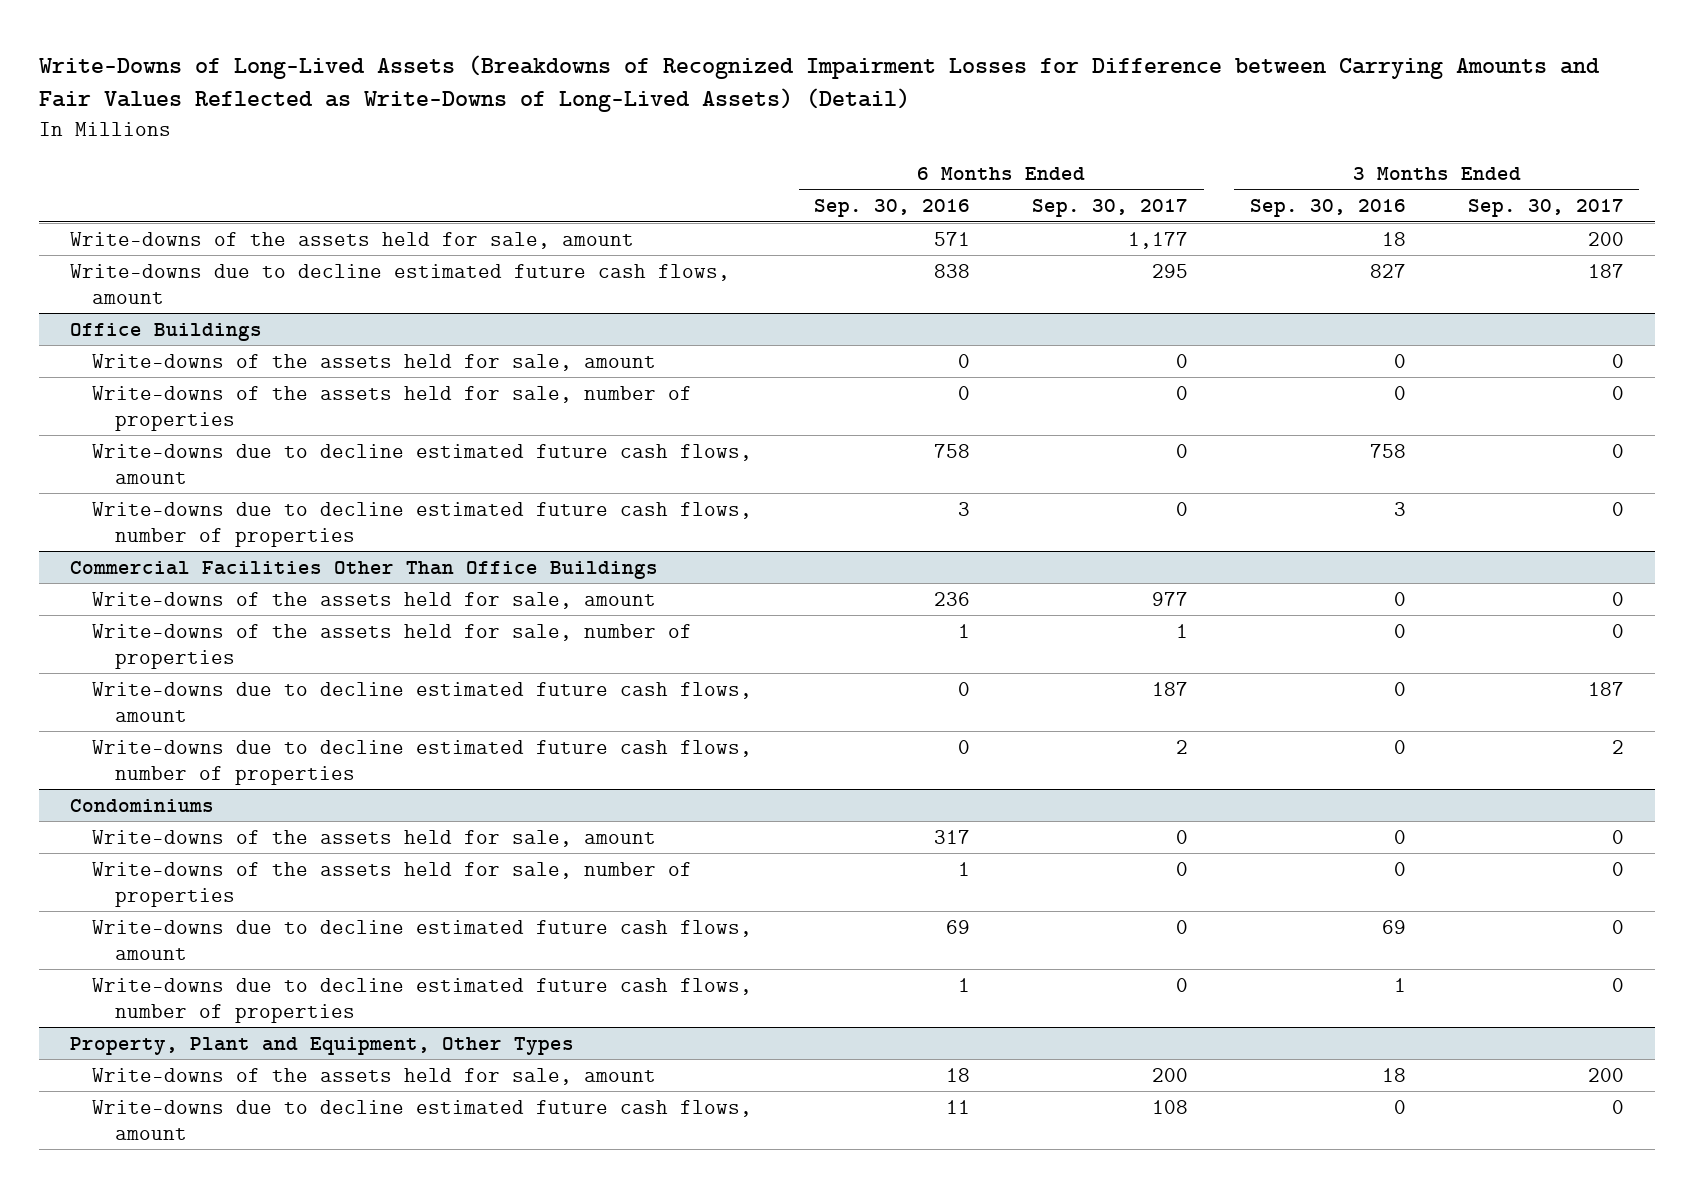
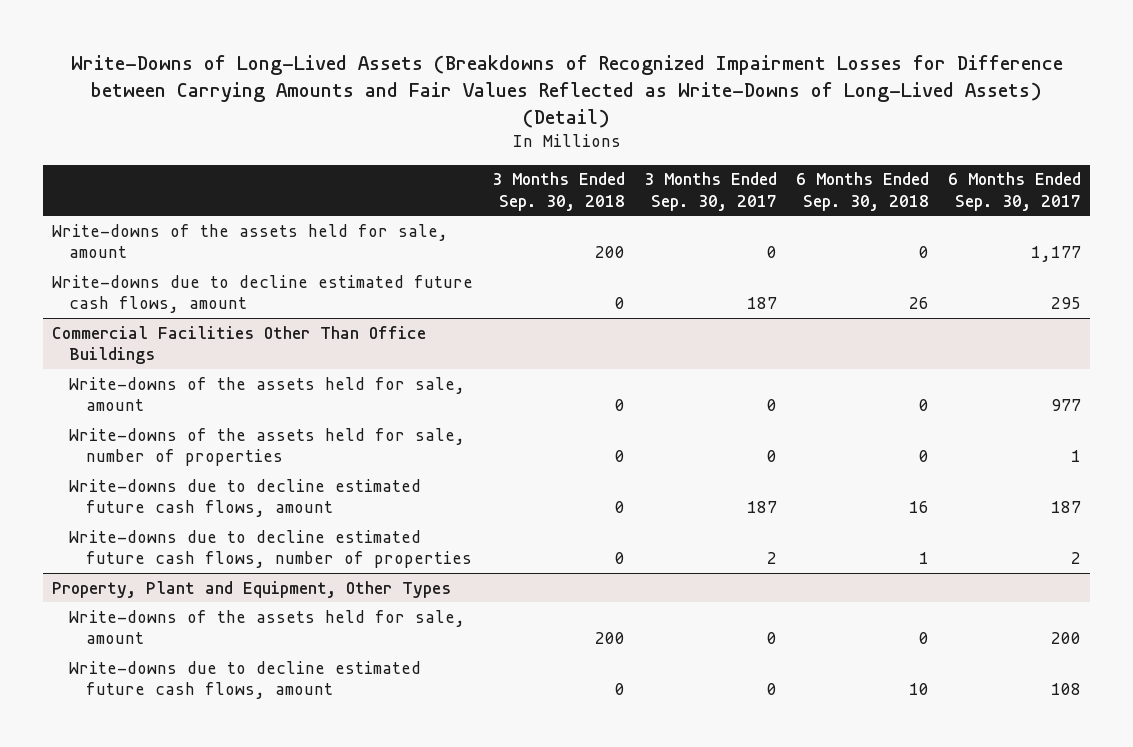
- | 6 Months Ended Sep. 30, 2016 | 6 Months Ended Sep. 30, 2017 | 3 Months Ended Sep. 30, 2016 | 3 Months Ended Sep. 30, 2017
+ | 3 Months Ended Sep. 30, 2018 | 3 Months Ended Sep. 30, 2017 | 6 Months Ended Sep. 30, 2018 | 6 Months Ended Sep. 30, 2017
- Write-downs of the assets held for sale, amount | 571 | 1,177 | 18 | 200
+ Write-downs of the assets held for sale, amount | 200 | 0 | 0 | 1,177
- Office Buildings
- Write-downs of the assets held for sale, amount | 0 | 0 | 0 | 0
- Write-downs of the assets held for sale, number of properties | 0 | 0 | 0 | 0
- Write-downs due to decline estimated future cash flows, amount | 758 | 0 | 758 | 0
- Write-downs due to decline estimated future cash flows, number of properties | 3 | 0 | 3 | 0
- Condominiums
- Write-downs of the assets held for sale, amount | 317 | 0 | 0 | 0
- Write-downs of the assets held for sale, number of properties | 1 | 0 | 0 | 0
- Write-downs due to decline estimated future cash flows, amount | 69 | 0 | 69 | 0
- Write-downs due to decline estimated future cash flows, number of properties | 1 | 0 | 1 | 0
@ Property, Plant and Equipment, Other Types
- Write-downs of the assets held for sale, amount | 18 | 200 | 18 | 200
+ Write-downs of the assets held for sale, amount | 200 | 0 | 0 | 200

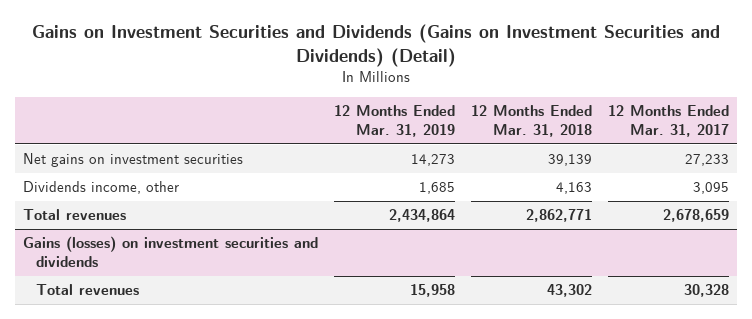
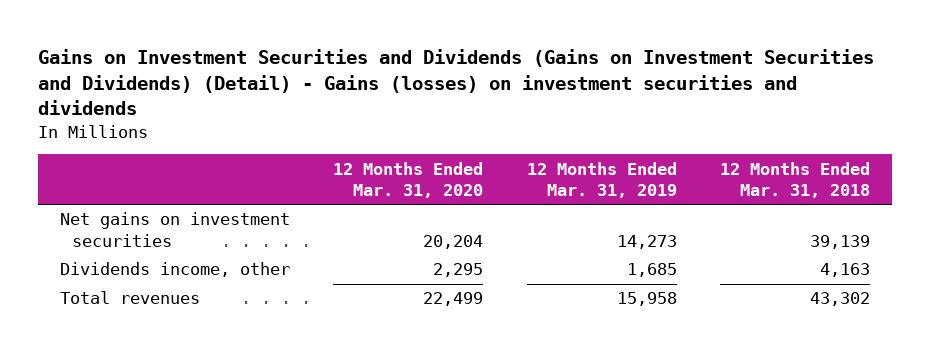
- Gains on Investment Securities and Dividends (Gains on Investment Securities and Dividends) (Detail)
+ Gains on Investment Securities and Dividends (Gains on Investment Securities and Dividends) (Detail) - Gains (losses) on investment securities and dividends
- | 12 Months Ended Mar. 31, 2019 | 12 Months Ended Mar. 31, 2018 | 12 Months Ended Mar. 31, 2017
+ | 12 Months Ended Mar. 31, 2020 | 12 Months Ended Mar. 31, 2019 | 12 Months Ended Mar. 31, 2018
- Total revenues | 2,434,864 | 2,862,771 | 2,678,659
- Gains (losses) on investment securities and dividends

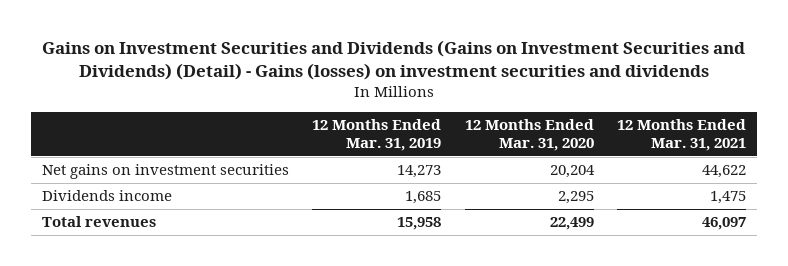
- | 12 Months Ended Mar. 31, 2020 | 12 Months Ended Mar. 31, 2019 | 12 Months Ended Mar. 31, 2018
+ | 12 Months Ended Mar. 31, 2019 | 12 Months Ended Mar. 31, 2020 | 12 Months Ended Mar. 31, 2021
- Dividends income, other | 2,295 | 1,685 | 4,163
+ Dividends income | 1,685 | 2,295 | 1,475

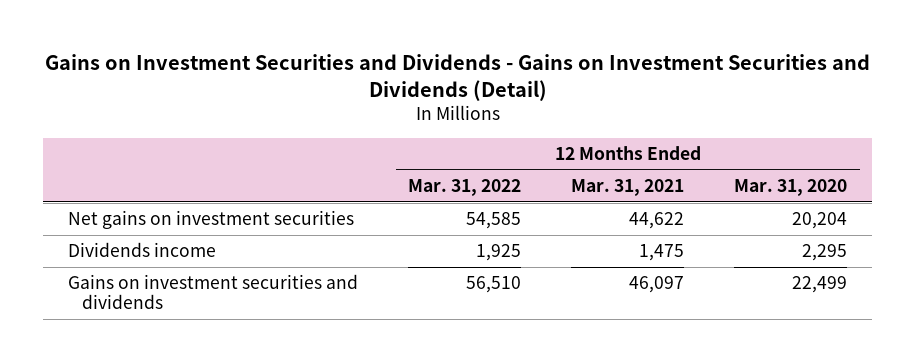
- Gains on Investment Securities and Dividends (Gains on Investment Securities and Dividends) (Detail) - Gains (losses) on investment securities and dividends
+ Gains on Investment Securities and Dividends - Gains on Investment Securities and Dividends (Detail)
- | 12 Months Ended Mar. 31, 2019 | 12 Months Ended Mar. 31, 2020 | 12 Months Ended Mar. 31, 2021
+ | 12 Months Ended Mar. 31, 2022 | 12 Months Ended Mar. 31, 2021 | 12 Months Ended Mar. 31, 2020
- Total revenues | 15,958 | 22,499 | 46,097
+ Gains on investment securities and dividends | 56,510 | 46,097 | 22,499

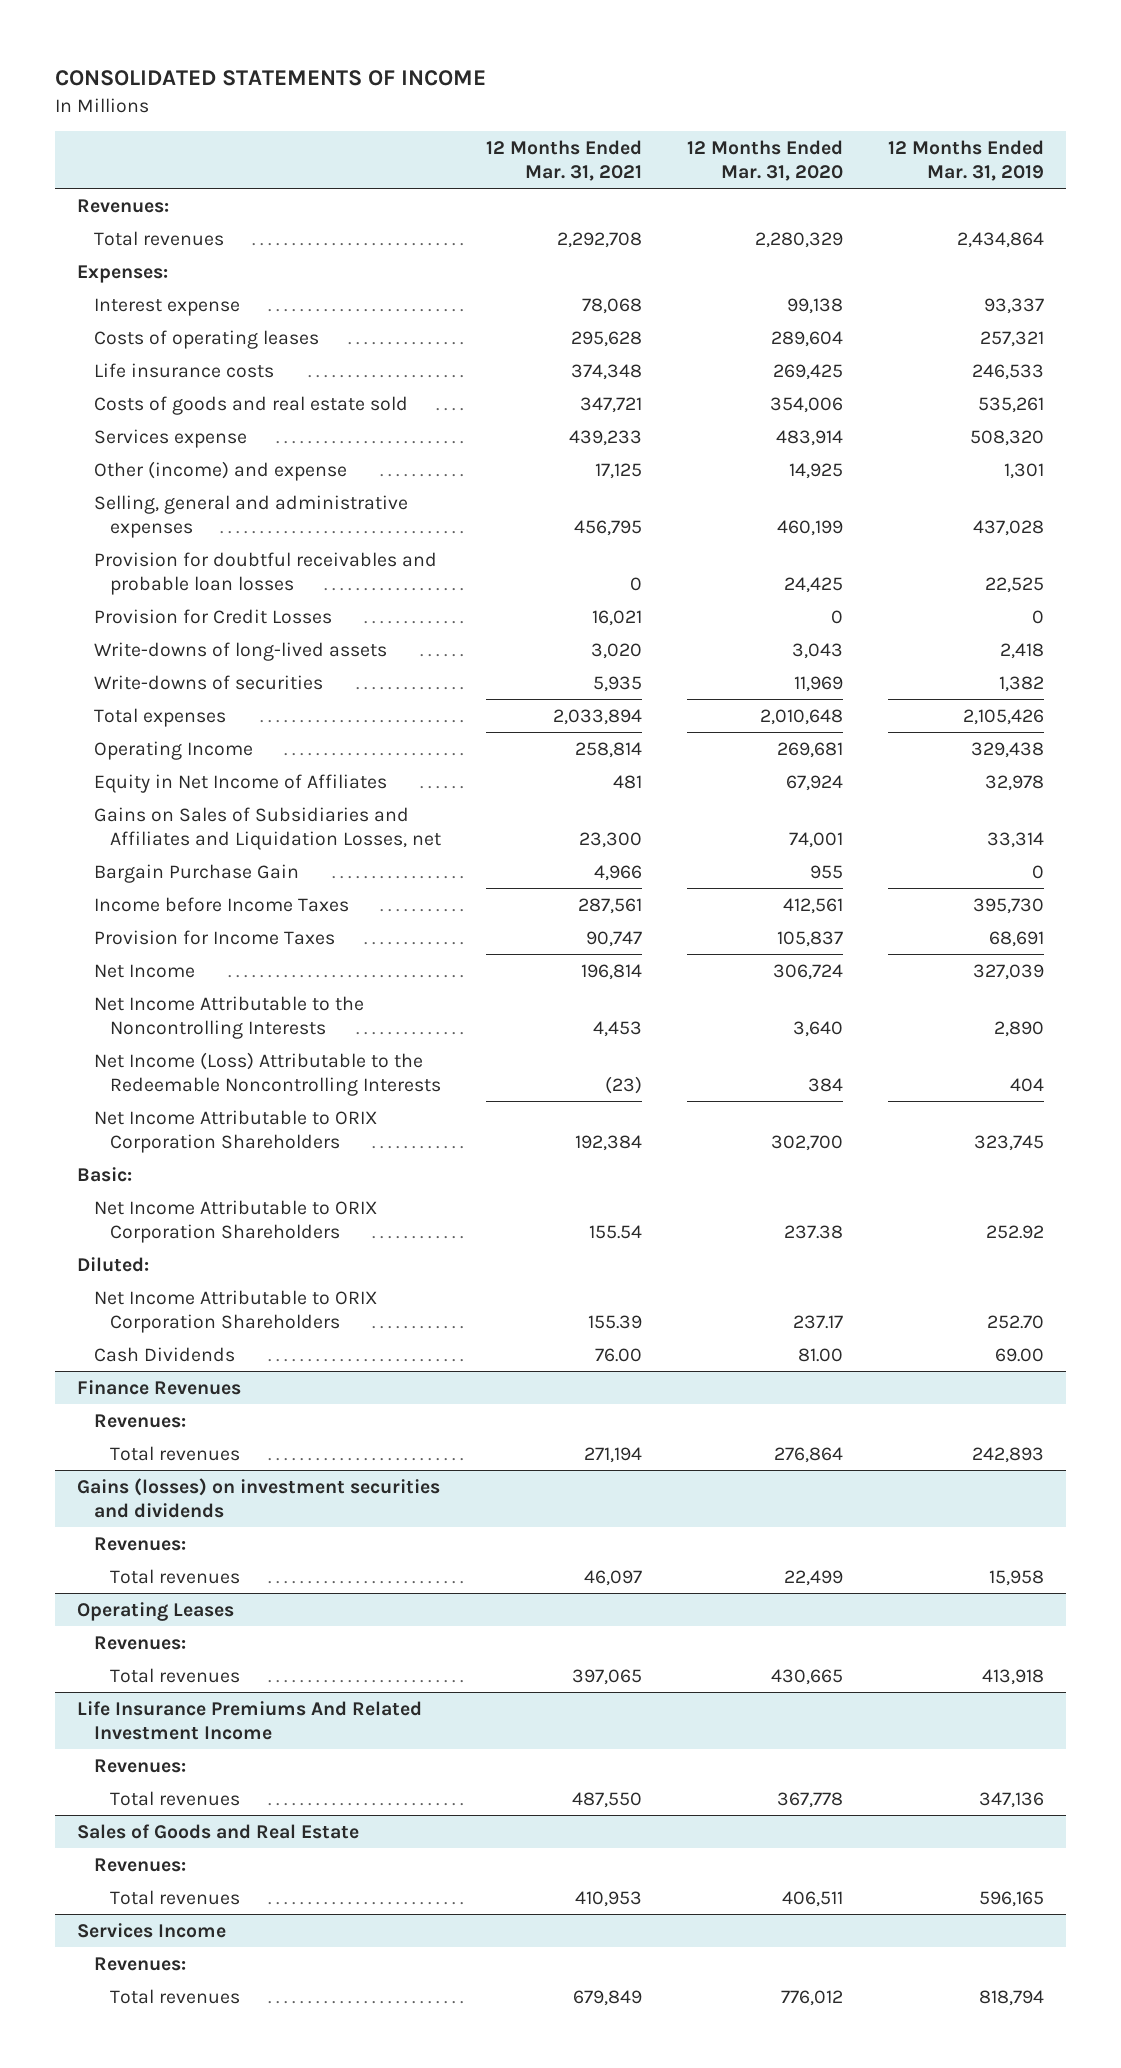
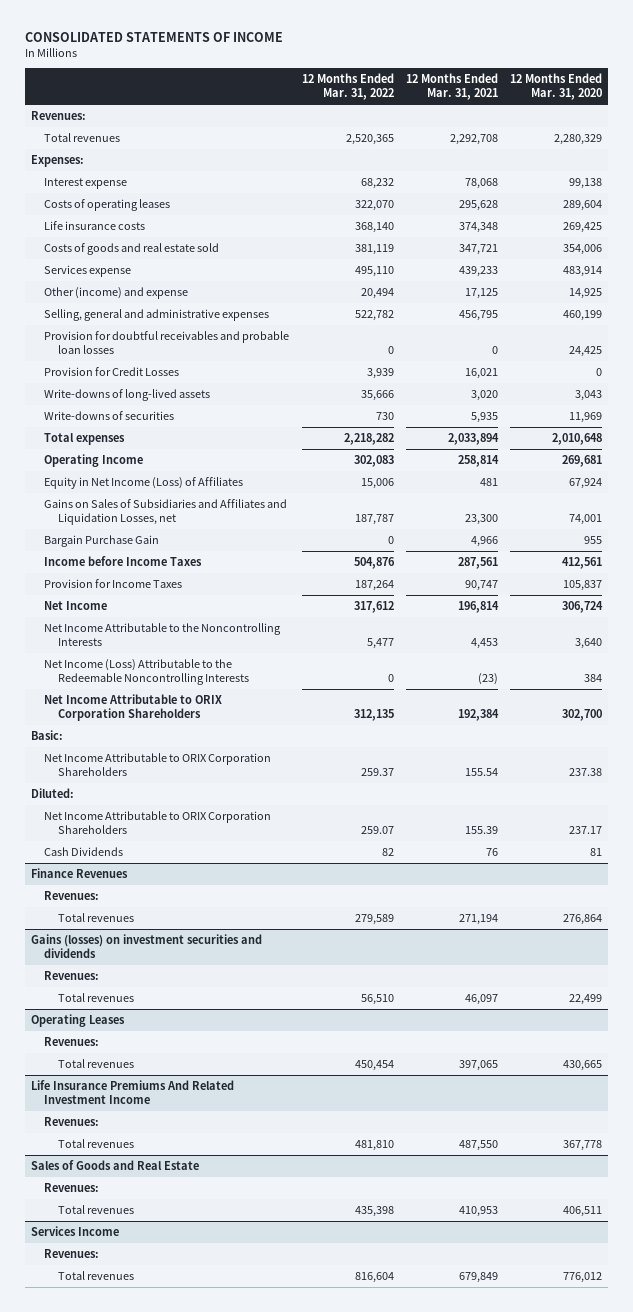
- | 12 Months Ended Mar. 31, 2021 | 12 Months Ended Mar. 31, 2020 | 12 Months Ended Mar. 31, 2019
+ | 12 Months Ended Mar. 31, 2022 | 12 Months Ended Mar. 31, 2021 | 12 Months Ended Mar. 31, 2020
- Equity in Net Income of Affiliates | 481 | 67,924 | 32,978
+ Equity in Net Income (Loss) of Affiliates | 15,006 | 481 | 67,924
- Cash Dividends | 76.00 | 81.00 | 69.00
+ Cash Dividends | 82 | 76 | 81

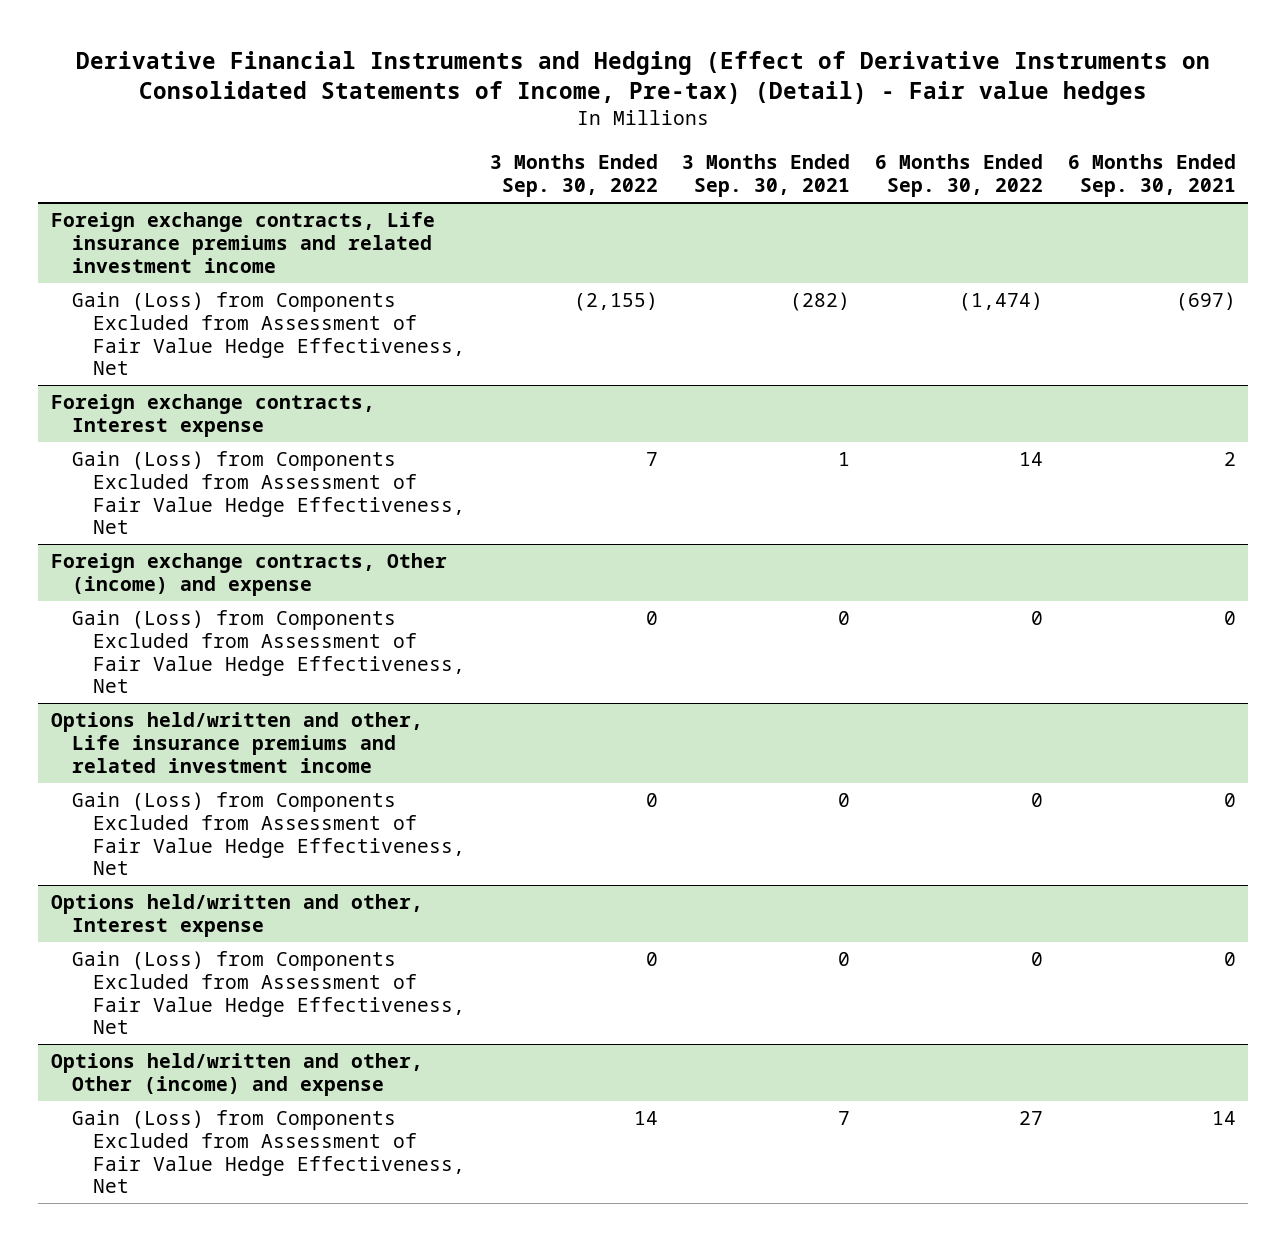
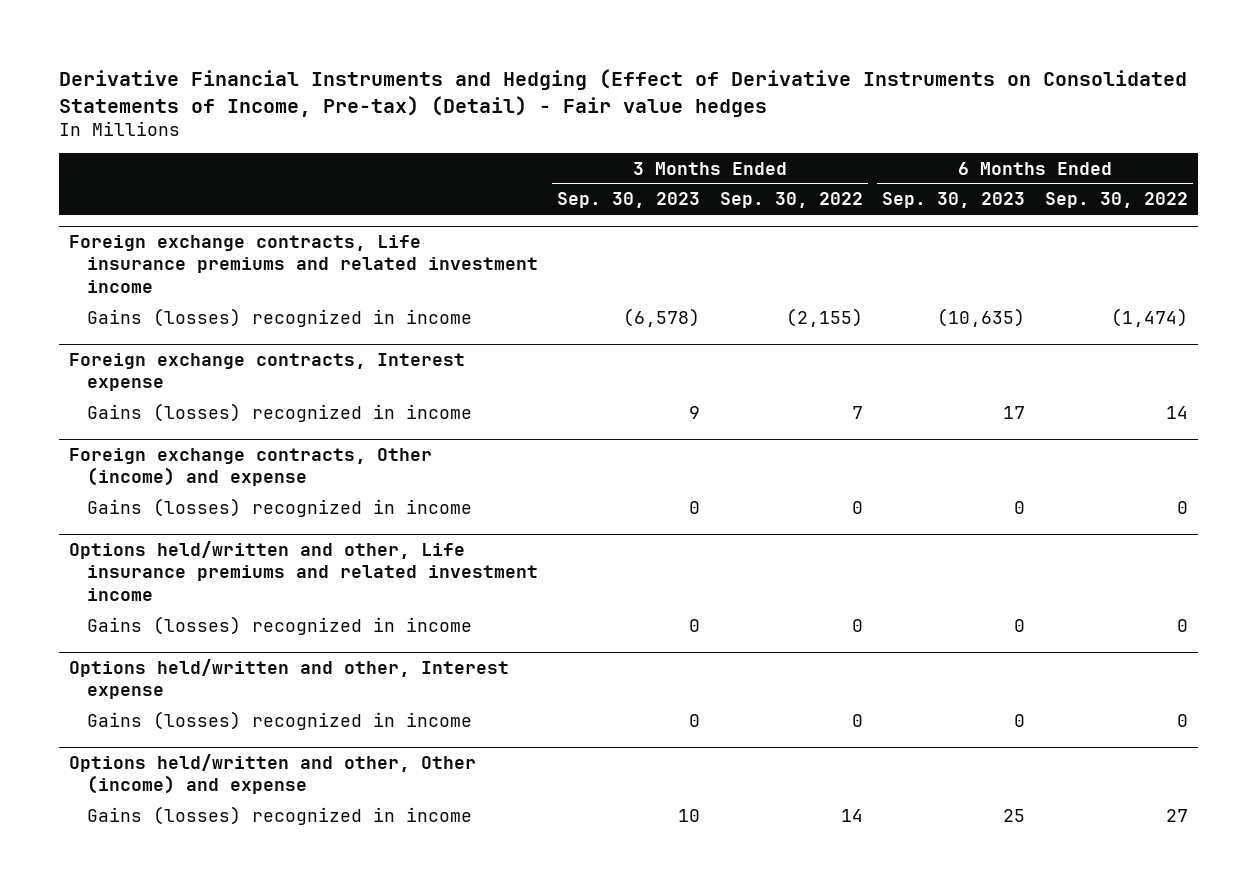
- | 3 Months Ended Sep. 30, 2022 | 3 Months Ended Sep. 30, 2021 | 6 Months Ended Sep. 30, 2022 | 6 Months Ended Sep. 30, 2021
+ | 3 Months Ended Sep. 30, 2023 | 3 Months Ended Sep. 30, 2022 | 6 Months Ended Sep. 30, 2023 | 6 Months Ended Sep. 30, 2022
@ Foreign exchange contracts, Life insurance premiums and related investment income
- Gain (Loss) from Components Excluded from Assessment of Fair Value Hedge Effectiveness, Net | (2,155) | (282) | (1,474) | (697)
+ Gains (losses) recognized in income | (6,578) | (2,155) | (10,635) | (1,474)
@ Foreign exchange contracts, Interest expense
- Gain (Loss) from Components Excluded from Assessment of Fair Value Hedge Effectiveness, Net | 7 | 1 | 14 | 2
+ Gains (losses) recognized in income | 9 | 7 | 17 | 14
@ Foreign exchange contracts, Other (income) and expense
- Gain (Loss) from Components Excluded from Assessment of Fair Value Hedge Effectiveness, Net | 0 | 0 | 0 | 0
+ Gains (losses) recognized in income | 0 | 0 | 0 | 0
@ Options held/written and other, Life insurance premiums and related investment income
- Gain (Loss) from Components Excluded from Assessment of Fair Value Hedge Effectiveness, Net | 0 | 0 | 0 | 0
+ Gains (losses) recognized in income | 0 | 0 | 0 | 0
@ Options held/written and other, Interest expense
- Gain (Loss) from Components Excluded from Assessment of Fair Value Hedge Effectiveness, Net | 0 | 0 | 0 | 0
+ Gains (losses) recognized in income | 0 | 0 | 0 | 0
@ Options held/written and other, Other (income) and expense
- Gain (Loss) from Components Excluded from Assessment of Fair Value Hedge Effectiveness, Net | 14 | 7 | 27 | 14
+ Gains (losses) recognized in income | 10 | 14 | 25 | 27

